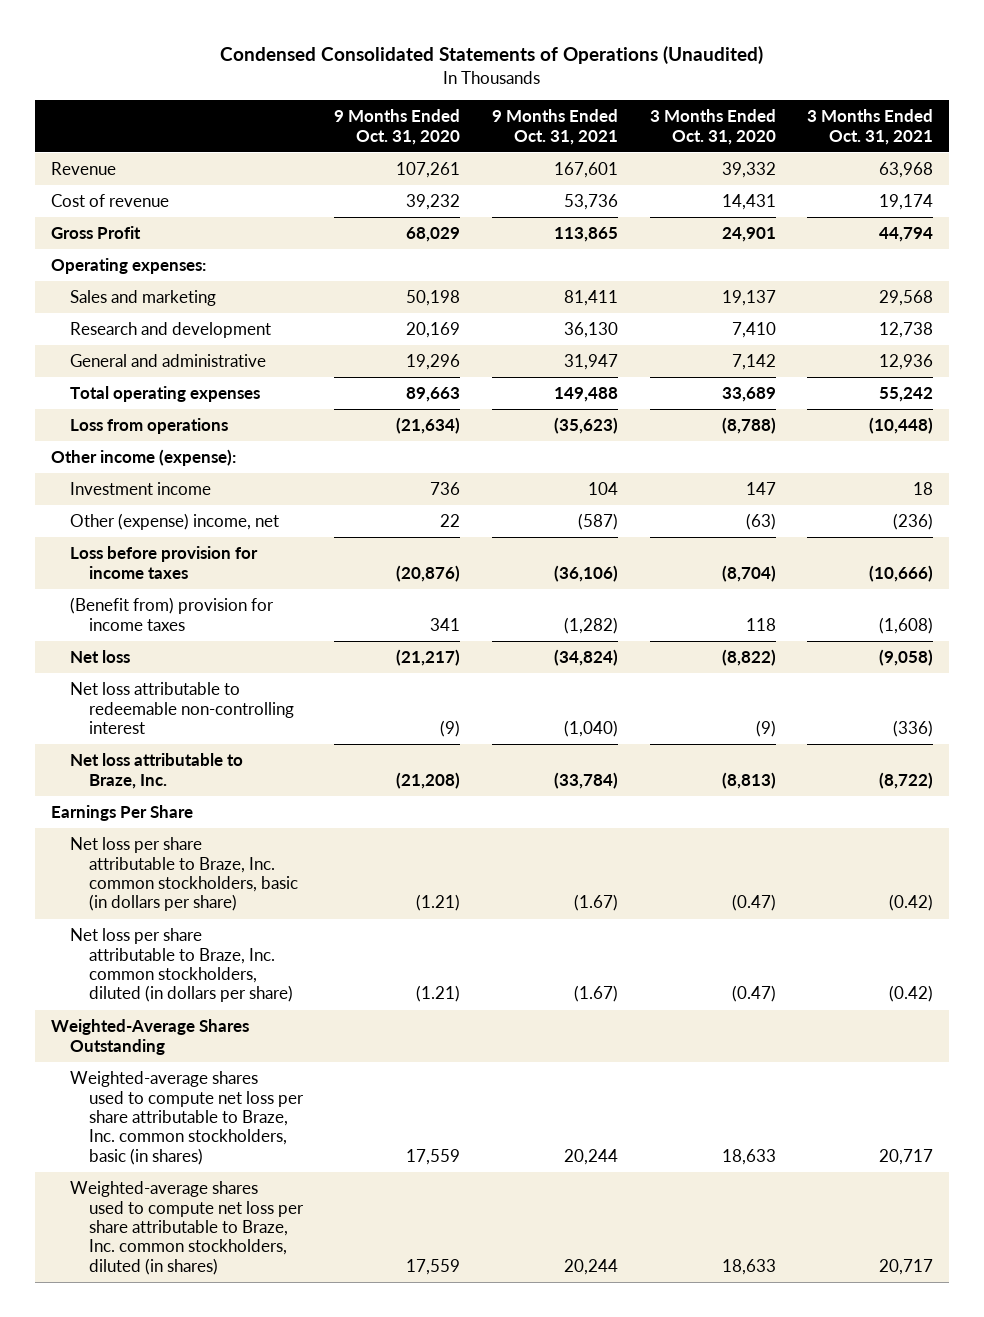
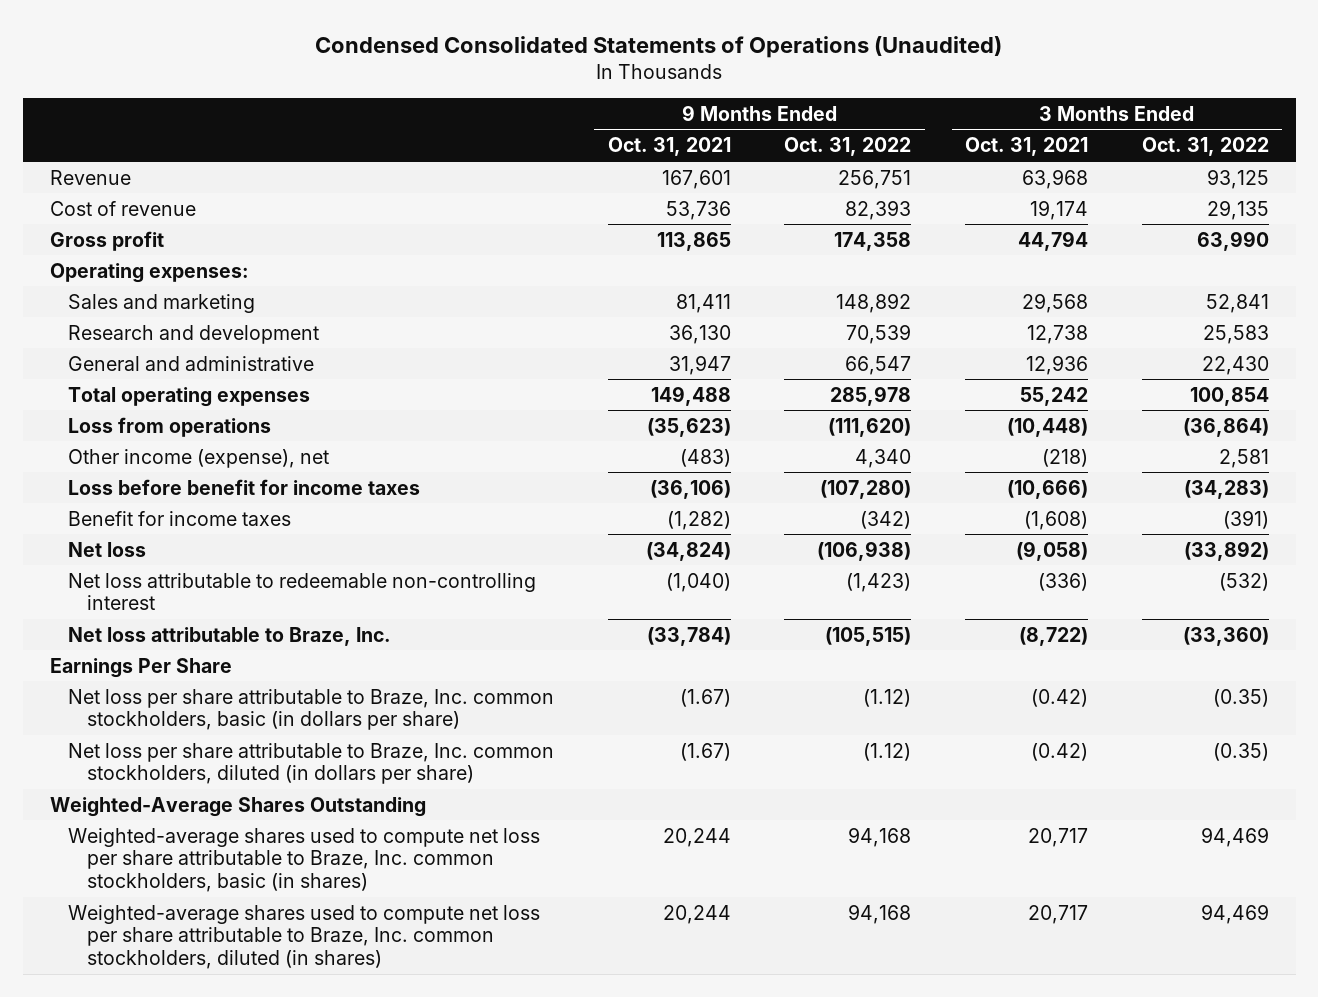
- | 9 Months Ended Oct. 31, 2020 | 9 Months Ended Oct. 31, 2021 | 3 Months Ended Oct. 31, 2020 | 3 Months Ended Oct. 31, 2021
+ | 9 Months Ended Oct. 31, 2021 | 9 Months Ended Oct. 31, 2022 | 3 Months Ended Oct. 31, 2021 | 3 Months Ended Oct. 31, 2022
- Gross Profit | 68,029 | 113,865 | 24,901 | 44,794
+ Gross profit | 113,865 | 174,358 | 44,794 | 63,990
- Other income (expense):
- Investment income | 736 | 104 | 147 | 18
- Other (expense) income, net | 22 | (587) | (63) | (236)
- Loss before provision for income taxes | (20,876) | (36,106) | (8,704) | (10,666)
- (Benefit from) provision for income taxes | 341 | (1,282) | 118 | (1,608)
+ Other income (expense), net | (483) | 4,340 | (218) | 2,581
+ Loss before benefit for income taxes | (36,106) | (107,280) | (10,666) | (34,283)
+ Benefit for income taxes | (1,282) | (342) | (1,608) | (391)

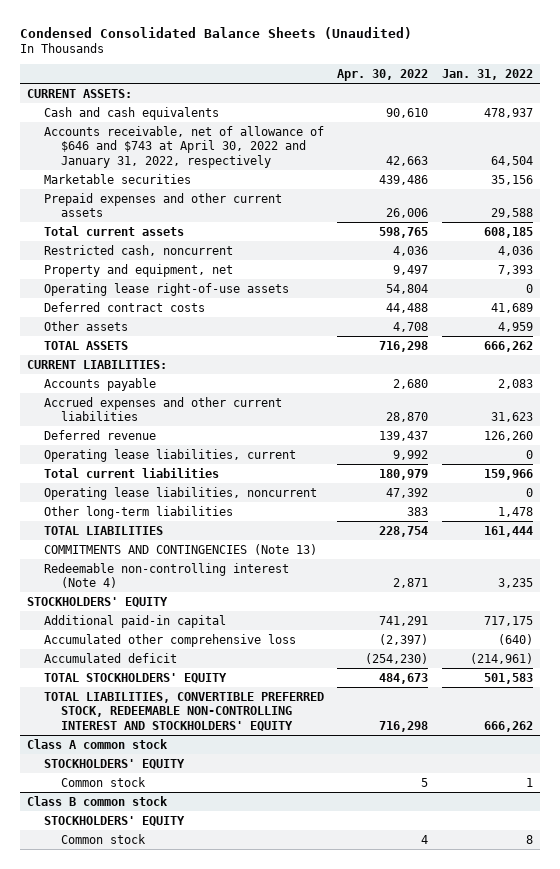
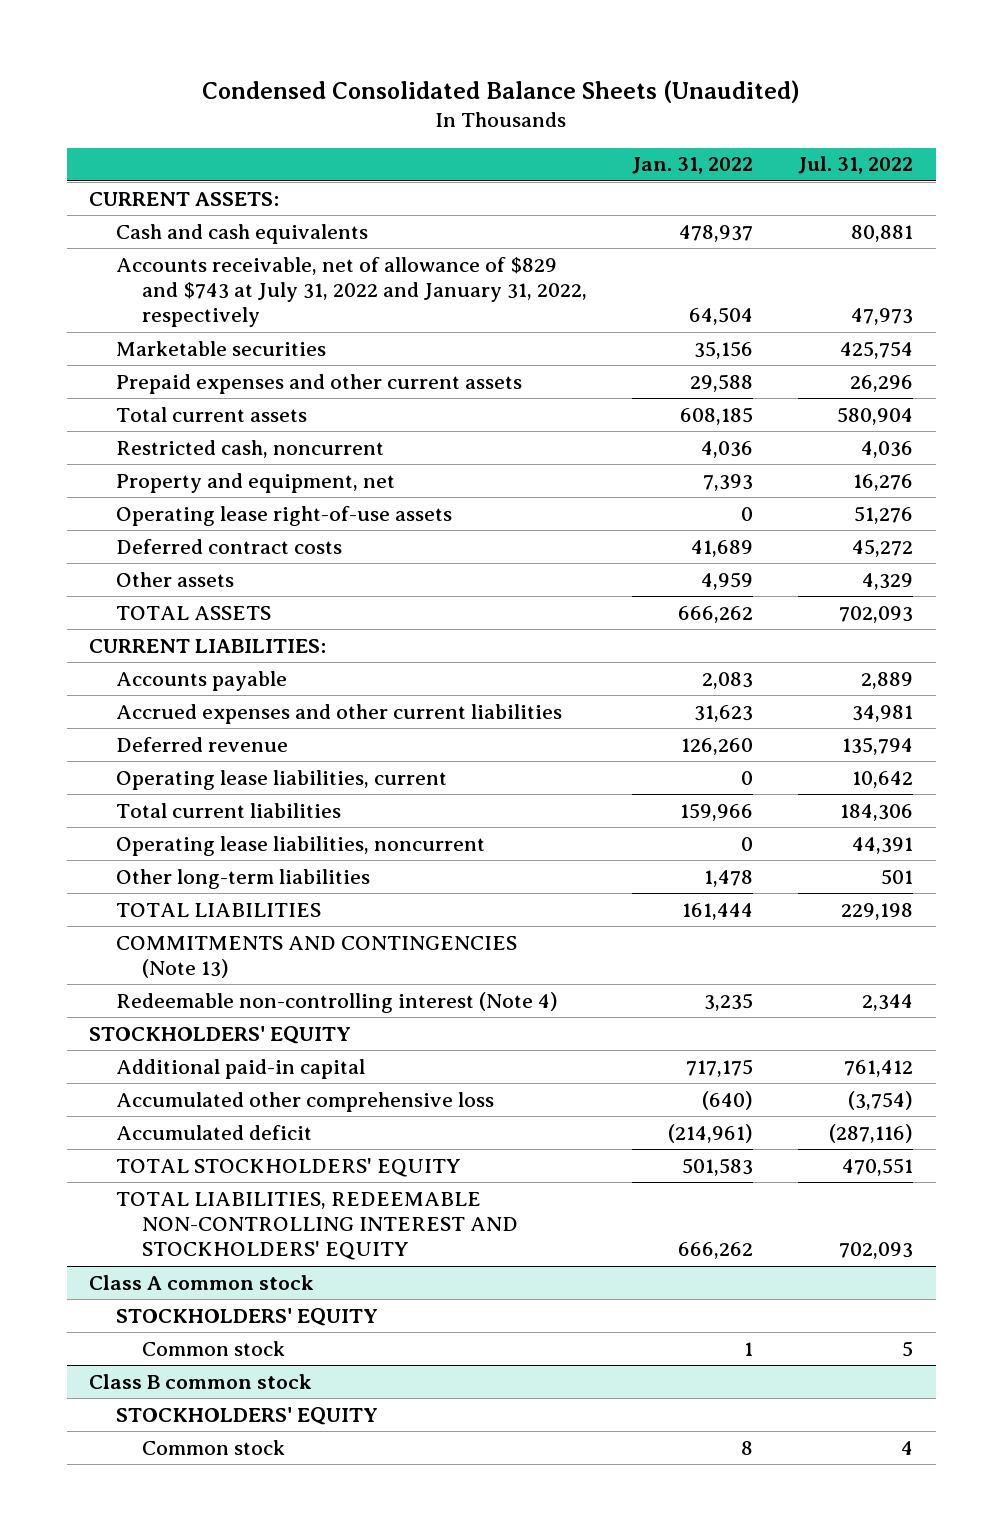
- | Apr. 30, 2022 | Jan. 31, 2022
+ | Jan. 31, 2022 | Jul. 31, 2022
- Accounts receivable, net of allowance of $646 and $743 at April 30, 2022 and January 31, 2022, respectively | 42,663 | 64,504
+ Accounts receivable, net of allowance of $829 and $743 at July 31, 2022 and January 31, 2022, respectively | 64,504 | 47,973
- TOTAL LIABILITIES, CONVERTIBLE PREFERRED STOCK, REDEEMABLE NON-CONTROLLING INTEREST AND STOCKHOLDERS' EQUITY | 716,298 | 666,262
+ TOTAL LIABILITIES, REDEEMABLE NON-CONTROLLING INTEREST AND STOCKHOLDERS' EQUITY | 666,262 | 702,093

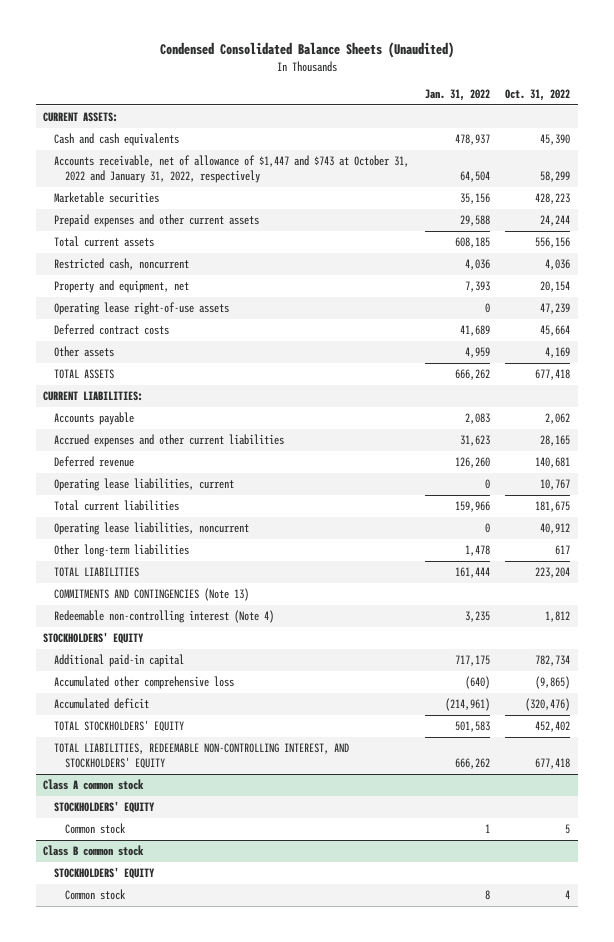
- | Jan. 31, 2022 | Jul. 31, 2022
+ | Jan. 31, 2022 | Oct. 31, 2022
- Accounts receivable, net of allowance of $829 and $743 at July 31, 2022 and January 31, 2022, respectively | 64,504 | 47,973
+ Accounts receivable, net of allowance of $1,447 and $743 at October 31, 2022 and January 31, 2022, respectively | 64,504 | 58,299
- TOTAL LIABILITIES, REDEEMABLE NON-CONTROLLING INTEREST AND STOCKHOLDERS' EQUITY | 666,262 | 702,093
+ TOTAL LIABILITIES, REDEEMABLE NON-CONTROLLING INTEREST, AND STOCKHOLDERS' EQUITY | 666,262 | 677,418

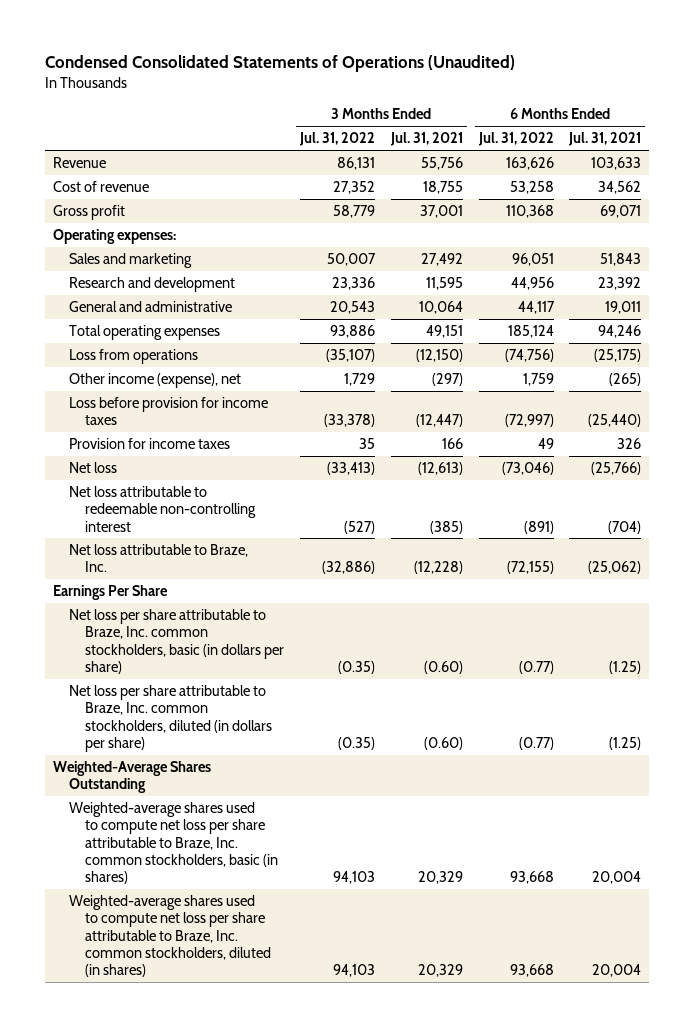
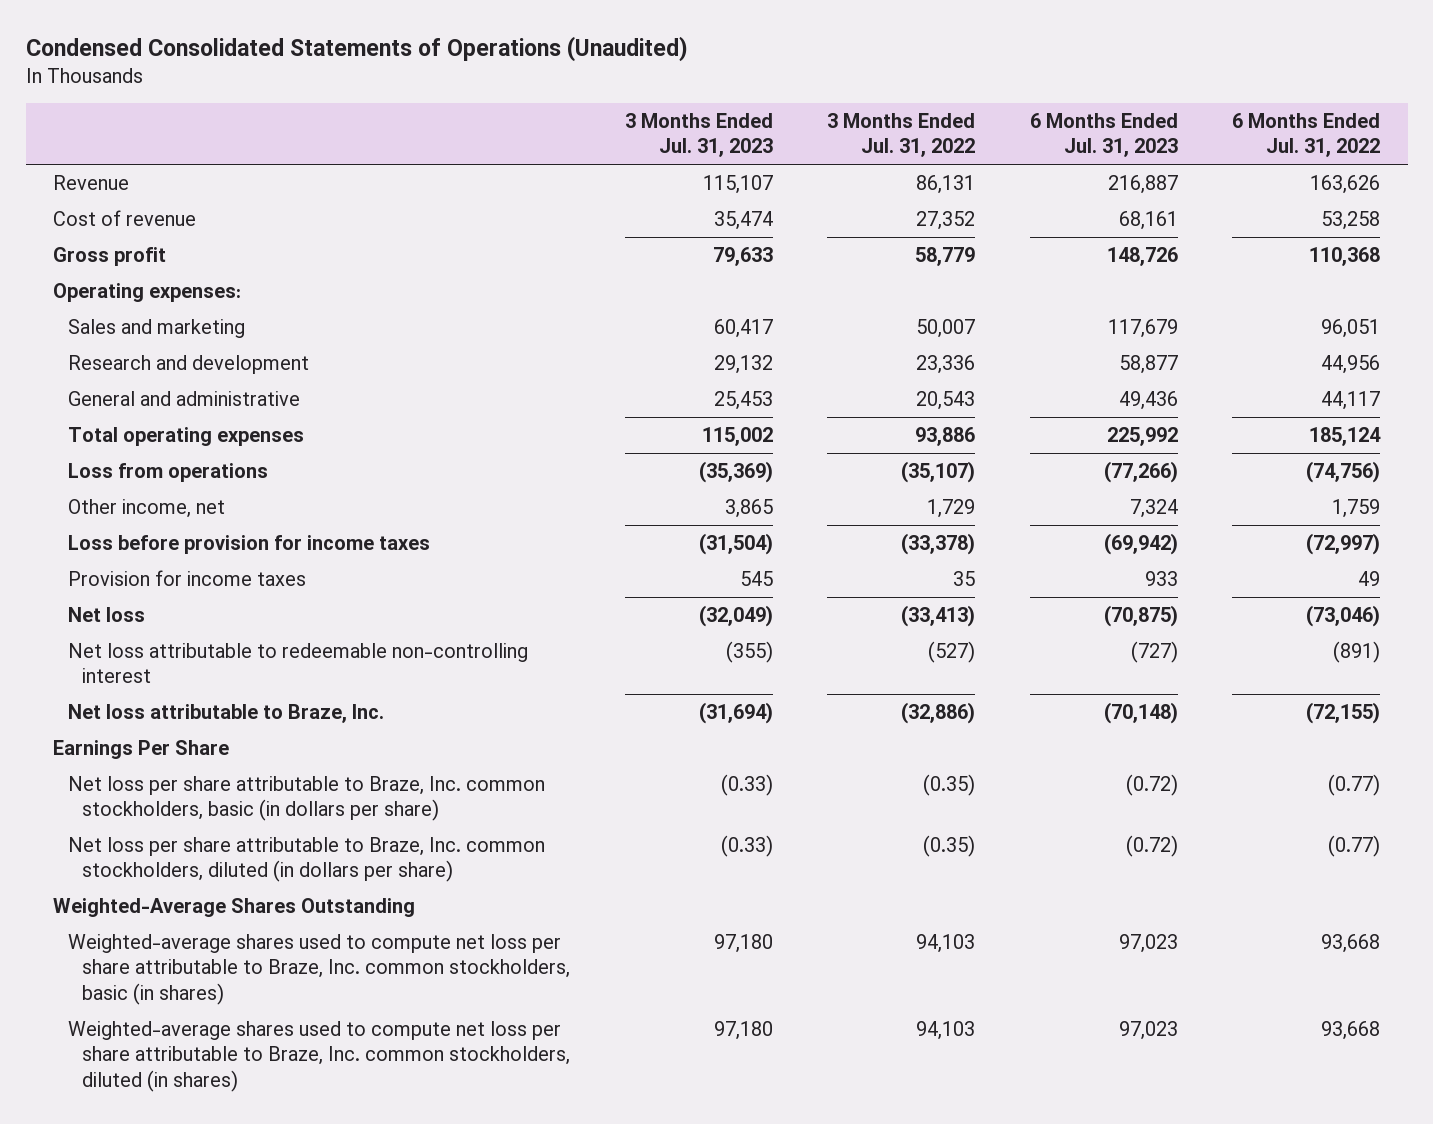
- | 3 Months Ended Jul. 31, 2022 | 3 Months Ended Jul. 31, 2021 | 6 Months Ended Jul. 31, 2022 | 6 Months Ended Jul. 31, 2021
+ | 3 Months Ended Jul. 31, 2023 | 3 Months Ended Jul. 31, 2022 | 6 Months Ended Jul. 31, 2023 | 6 Months Ended Jul. 31, 2022
- Other income (expense), net | 1,729 | (297) | 1,759 | (265)
+ Other income, net | 3,865 | 1,729 | 7,324 | 1,759

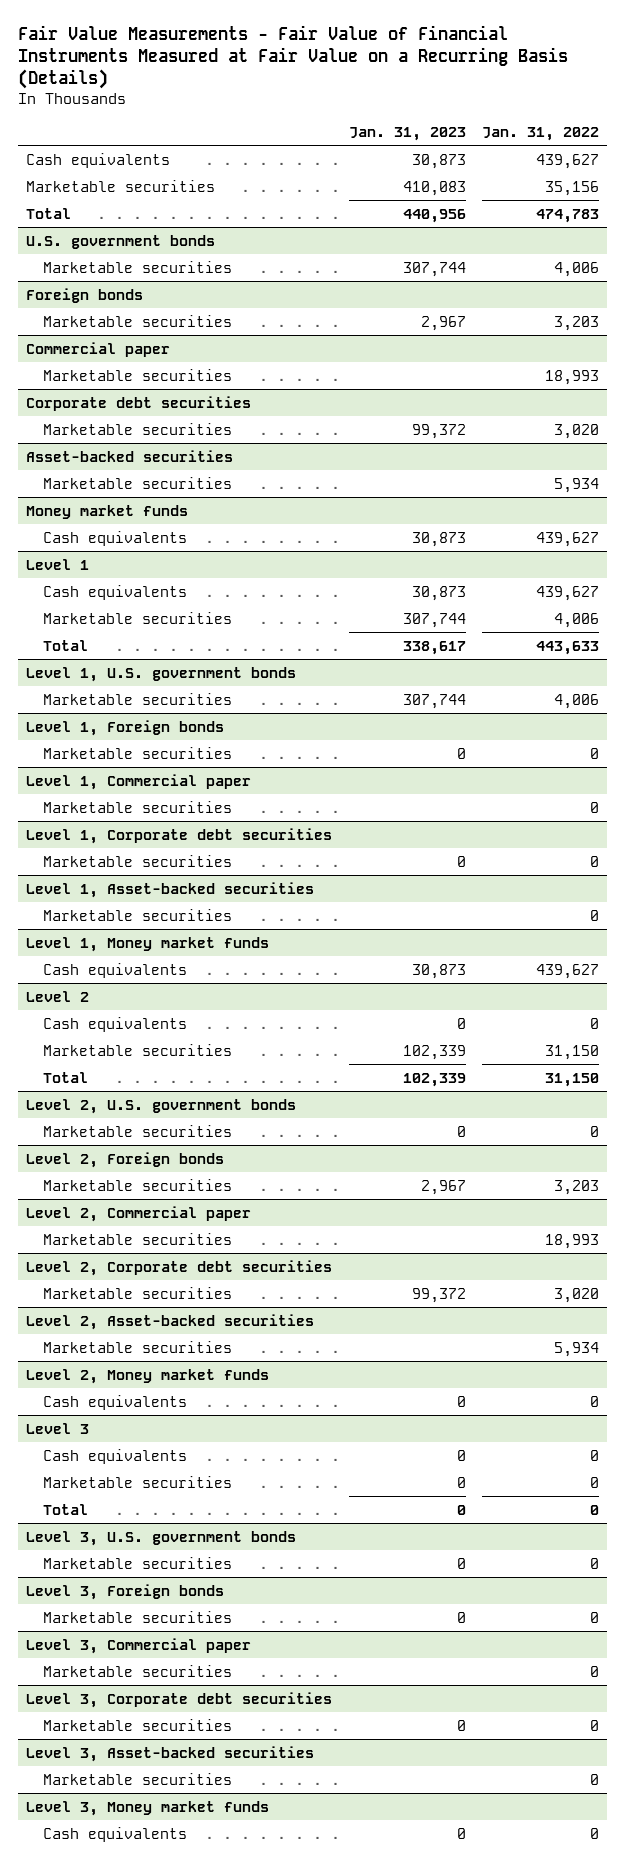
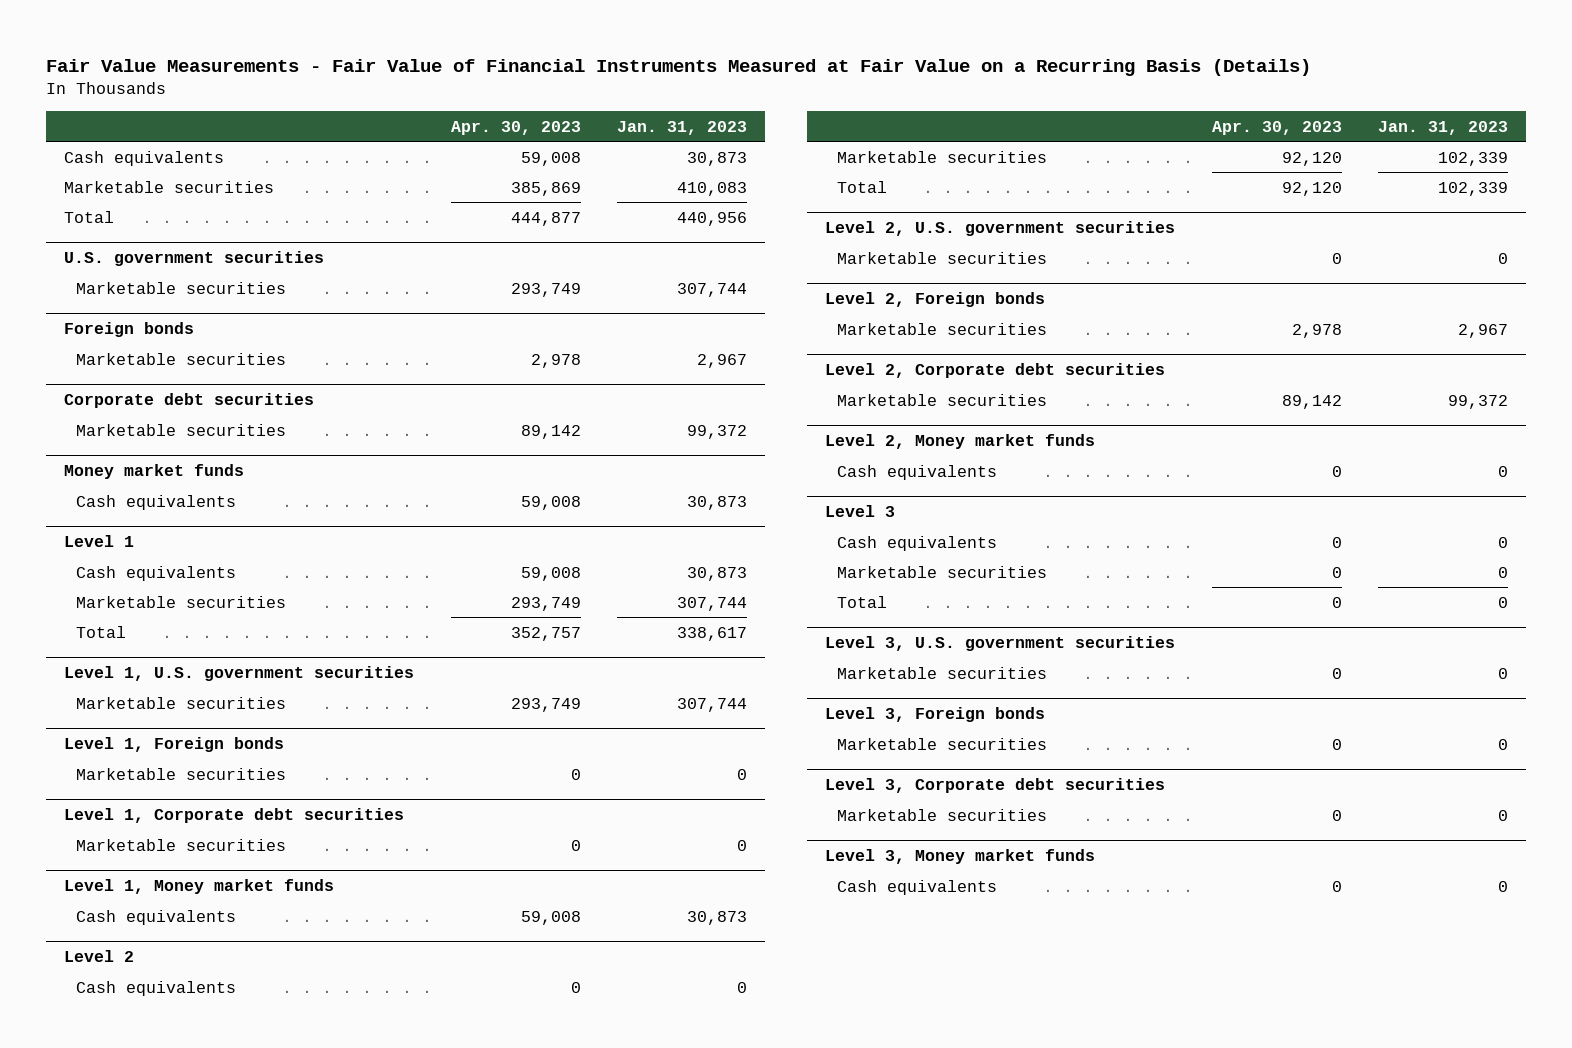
- | Jan. 31, 2023 | Jan. 31, 2022
+ | Apr. 30, 2023 | Jan. 31, 2023
- U.S. government bonds
+ U.S. government securities
- Commercial paper
- Marketable securities | | 18,993
- Asset-backed securities
- Marketable securities | | 5,934
- Level 1, U.S. government bonds
+ Level 1, U.S. government securities
- Level 1, Commercial paper
- Marketable securities | | 0
- Level 1, Asset-backed securities
- Marketable securities | | 0
- Level 2, U.S. government bonds
+ Level 2, U.S. government securities
- Level 2, Commercial paper
- Marketable securities | | 18,993
- Level 2, Asset-backed securities
- Marketable securities | | 5,934
- Level 3, U.S. government bonds
+ Level 3, U.S. government securities
- Level 3, Commercial paper
- Marketable securities | | 0
- Level 3, Asset-backed securities
- Marketable securities | | 0

